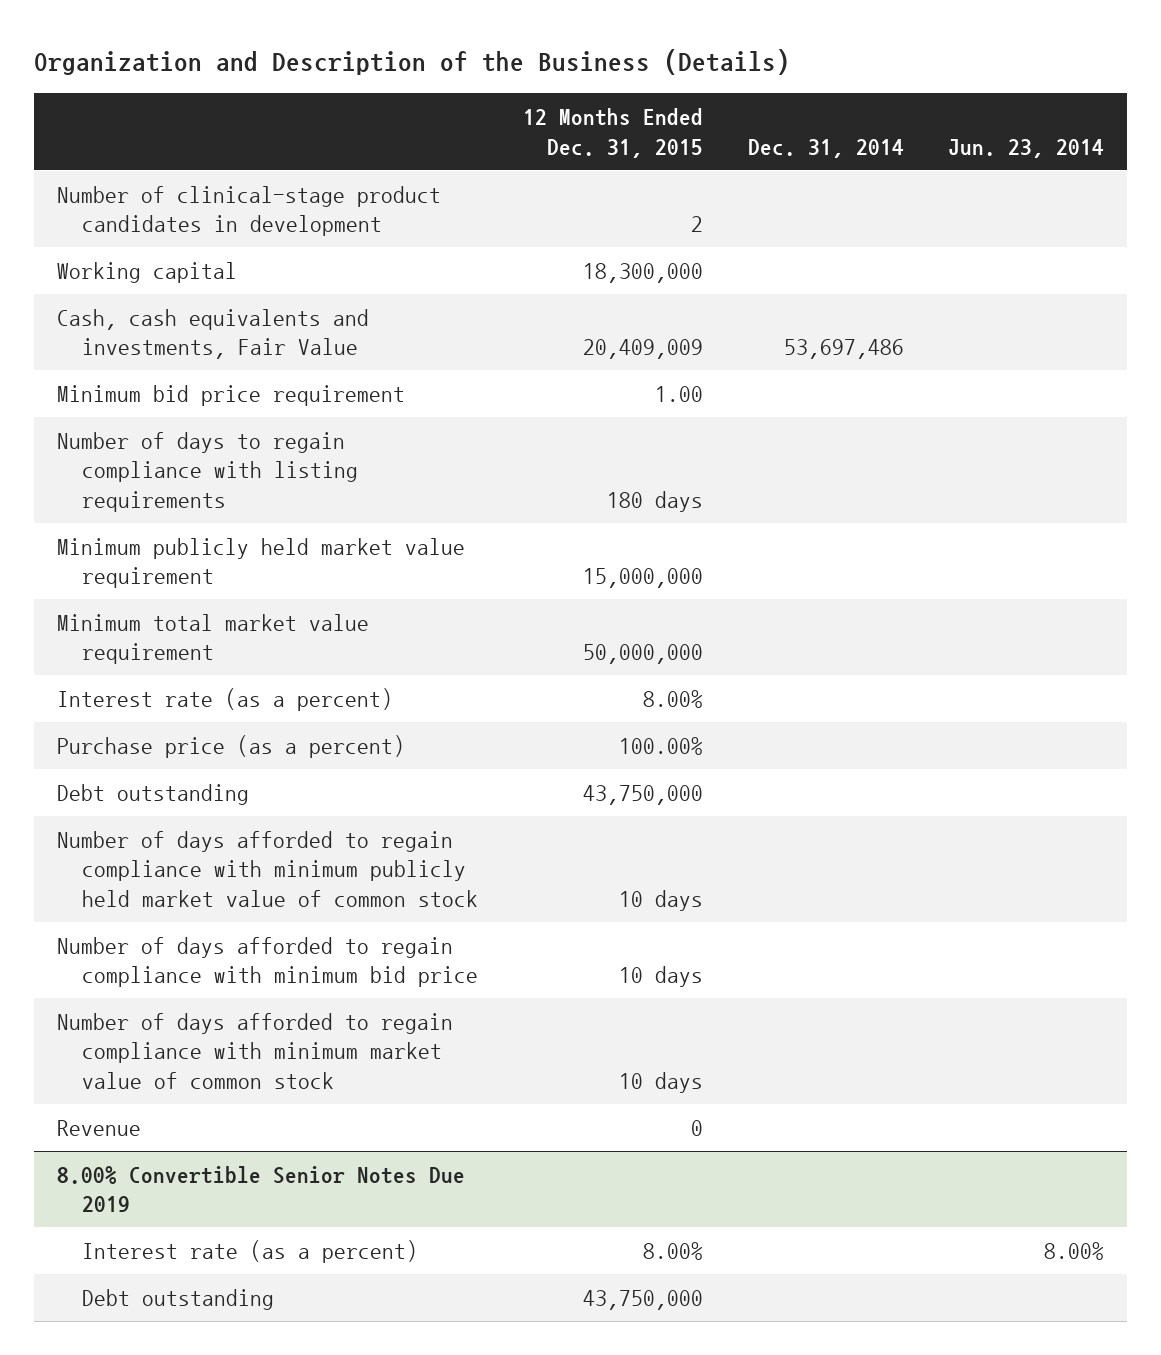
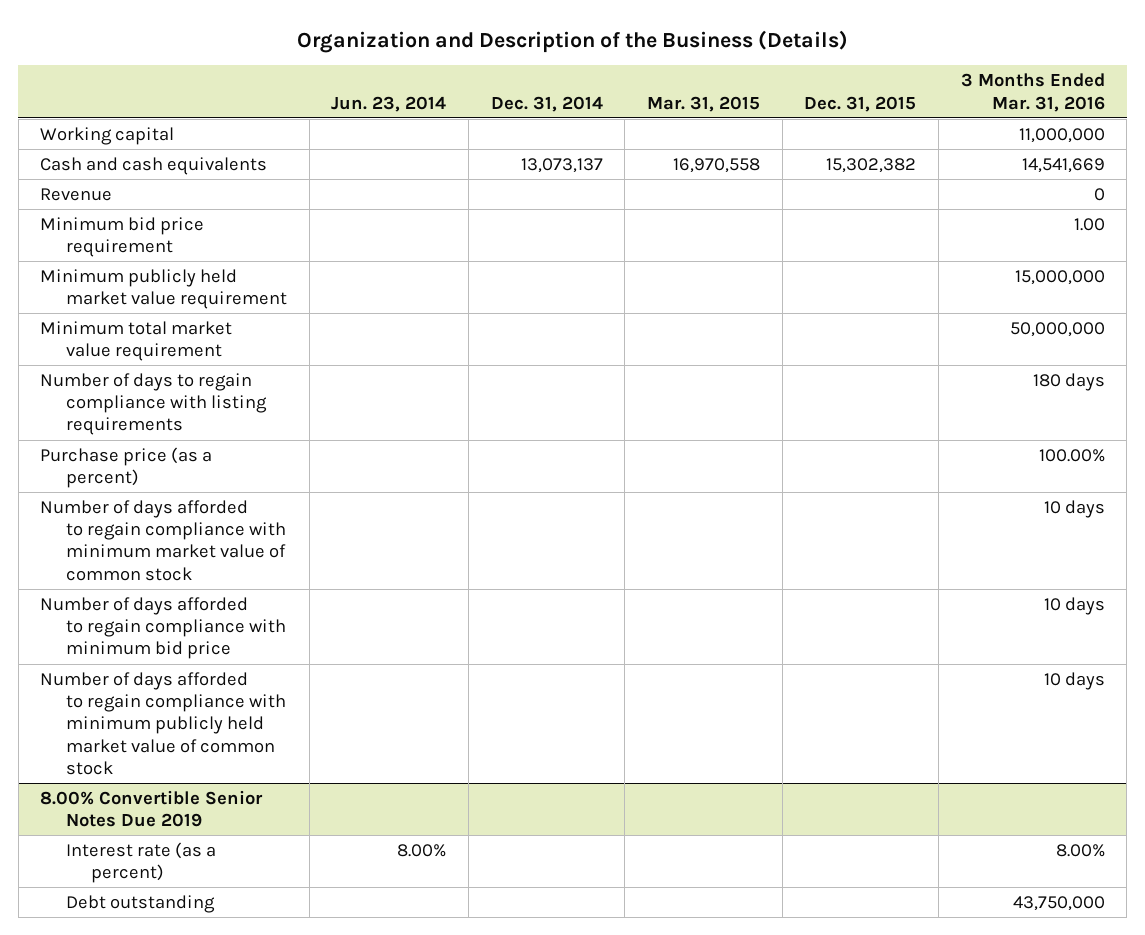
- | 12 Months Ended Dec. 31, 2015 | Dec. 31, 2014 | Jun. 23, 2014
+ | Jun. 23, 2014 | Dec. 31, 2014 | Mar. 31, 2015 | Dec. 31, 2015 | 3 Months Ended Mar. 31, 2016
- Number of clinical-stage product candidates in development | 2 | |
- Cash, cash equivalents and investments, Fair Value | 20,409,009 | 53,697,486 |
+ Cash and cash equivalents | | 13,073,137 | 16,970,558 | 15,302,382 | 14,541,669
moved up: Revenue | | | | | 0
- Interest rate (as a percent) | 8.00% | |
moved down: Number of days to regain compliance with listing requirements | | | | | 180 days
- Debt outstanding | 43,750,000 | |
moved down: Number of days afforded to regain compliance with minimum bid price | | | | | 10 days
moved down: Number of days afforded to regain compliance with minimum publicly held market value of common stock | | | | | 10 days

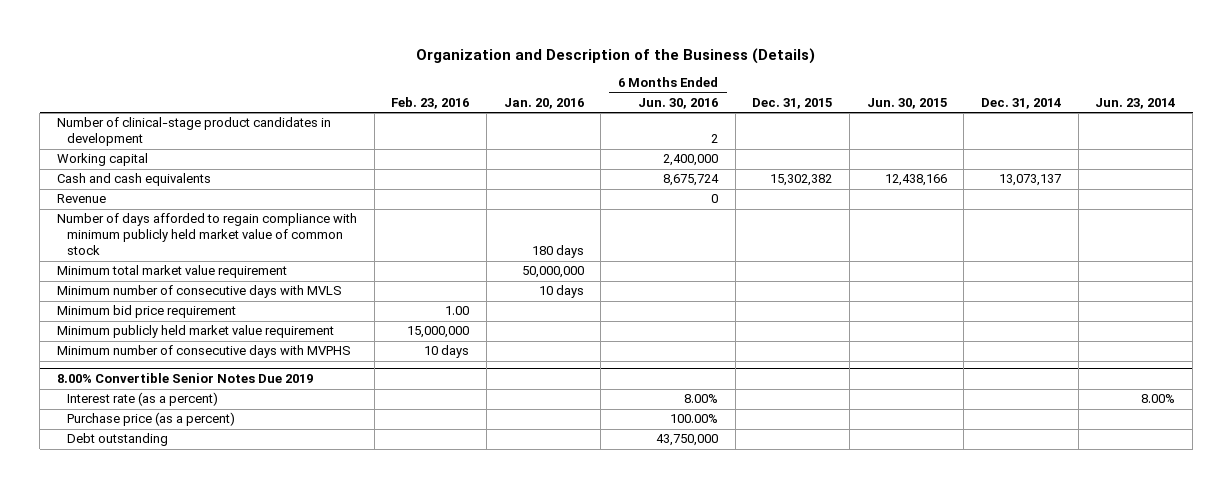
- | Jun. 23, 2014 | Dec. 31, 2014 | Mar. 31, 2015 | Dec. 31, 2015 | 3 Months Ended Mar. 31, 2016
+ | Feb. 23, 2016 | Jan. 20, 2016 | 6 Months Ended Jun. 30, 2016 | Dec. 31, 2015 | Jun. 30, 2015 | Dec. 31, 2014 | Jun. 23, 2014
+ Number of clinical-stage product candidates in development | | | 2 | | | |
moved up: Number of days afforded to regain compliance with minimum publicly held market value of common stock | | 180 days | | | | |
moved up: Minimum total market value requirement | | 50,000,000 | | | | |
+ Minimum number of consecutive days with MVLS | | 10 days | | | | |
- Number of days to regain compliance with listing requirements | | | | | 180 days
- Purchase price (as a percent) | | | | | 100.00%
- Number of days afforded to regain compliance with minimum market value of common stock | | | | | 10 days
- Number of days afforded to regain compliance with minimum bid price | | | | | 10 days
+ Minimum number of consecutive days with MVPHS | 10 days | | | | | |
@ 8.00% Convertible Senior Notes Due 2019
+ Purchase price (as a percent) | | | 100.00% | | | |

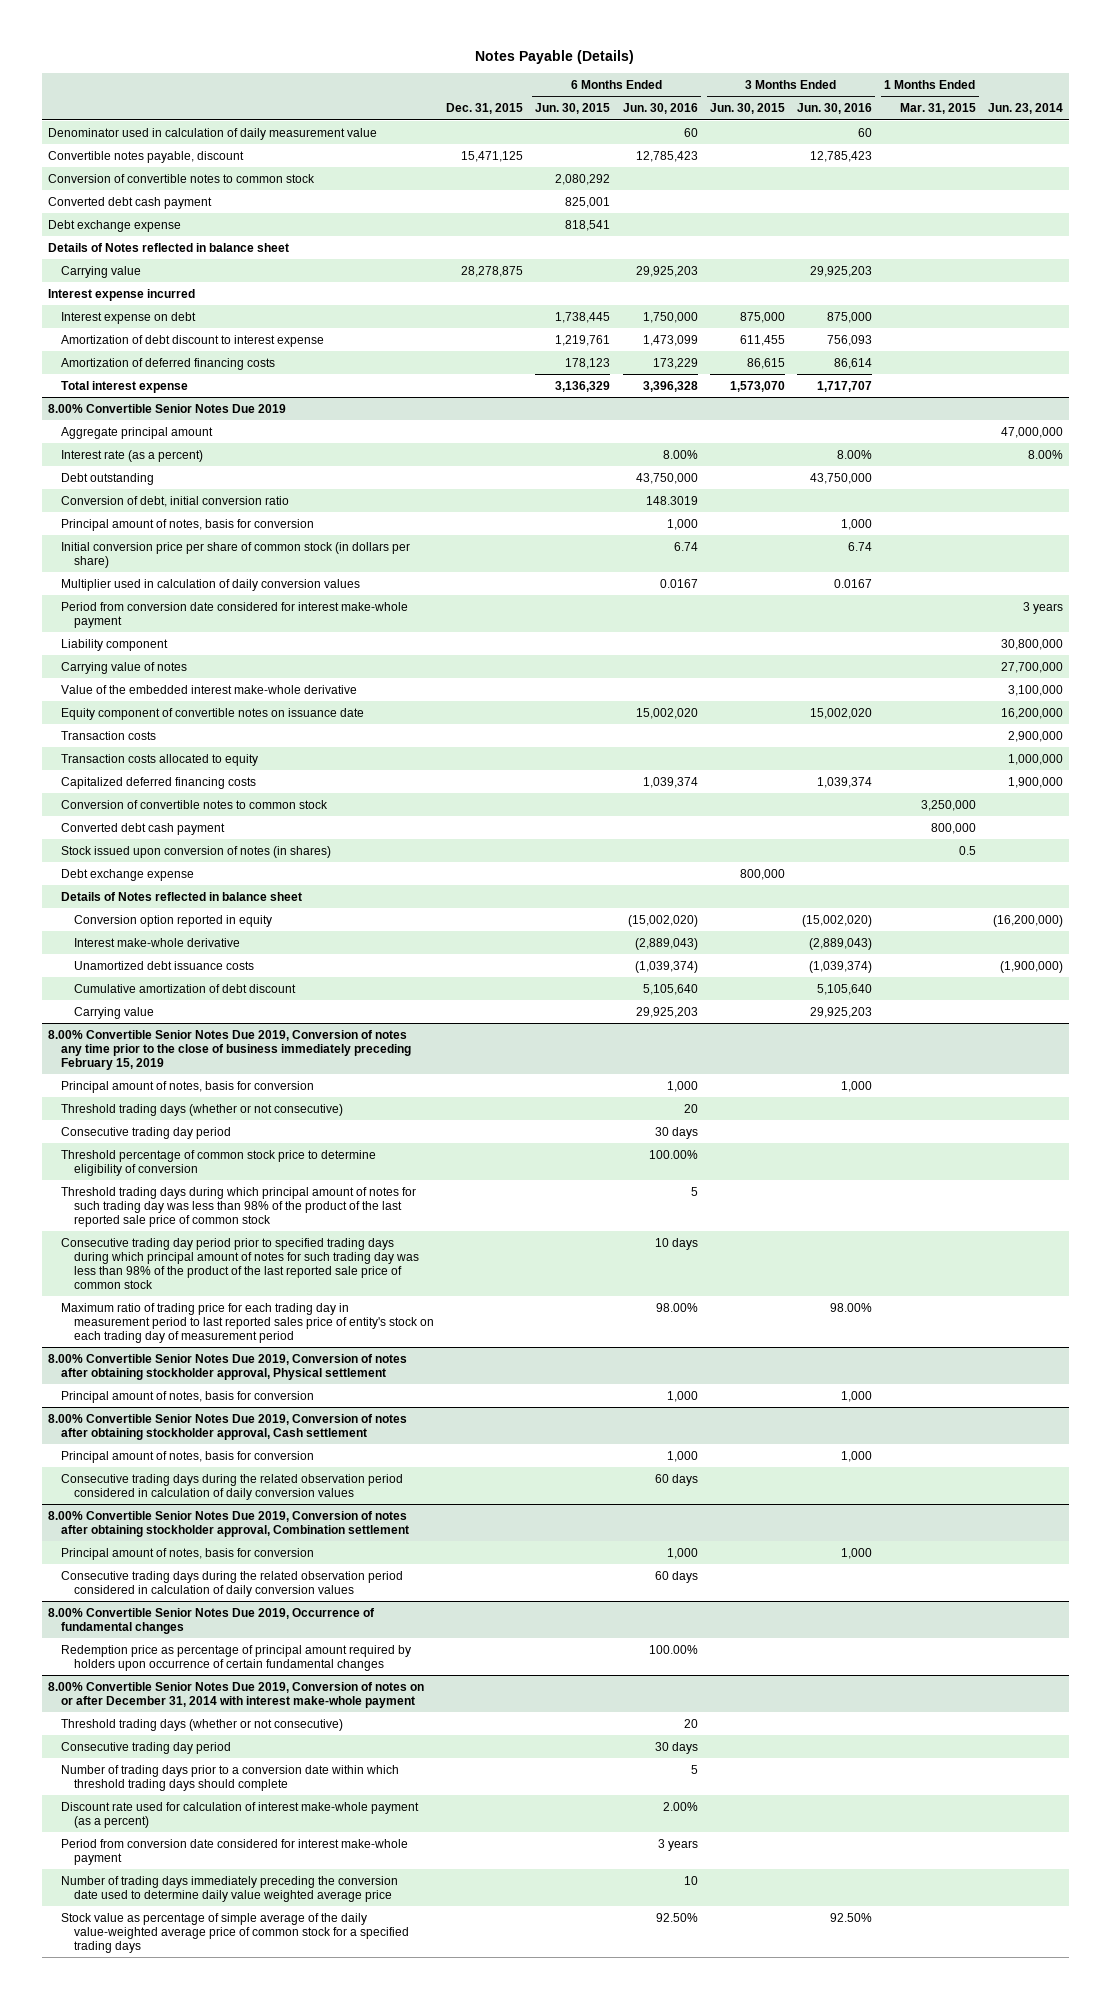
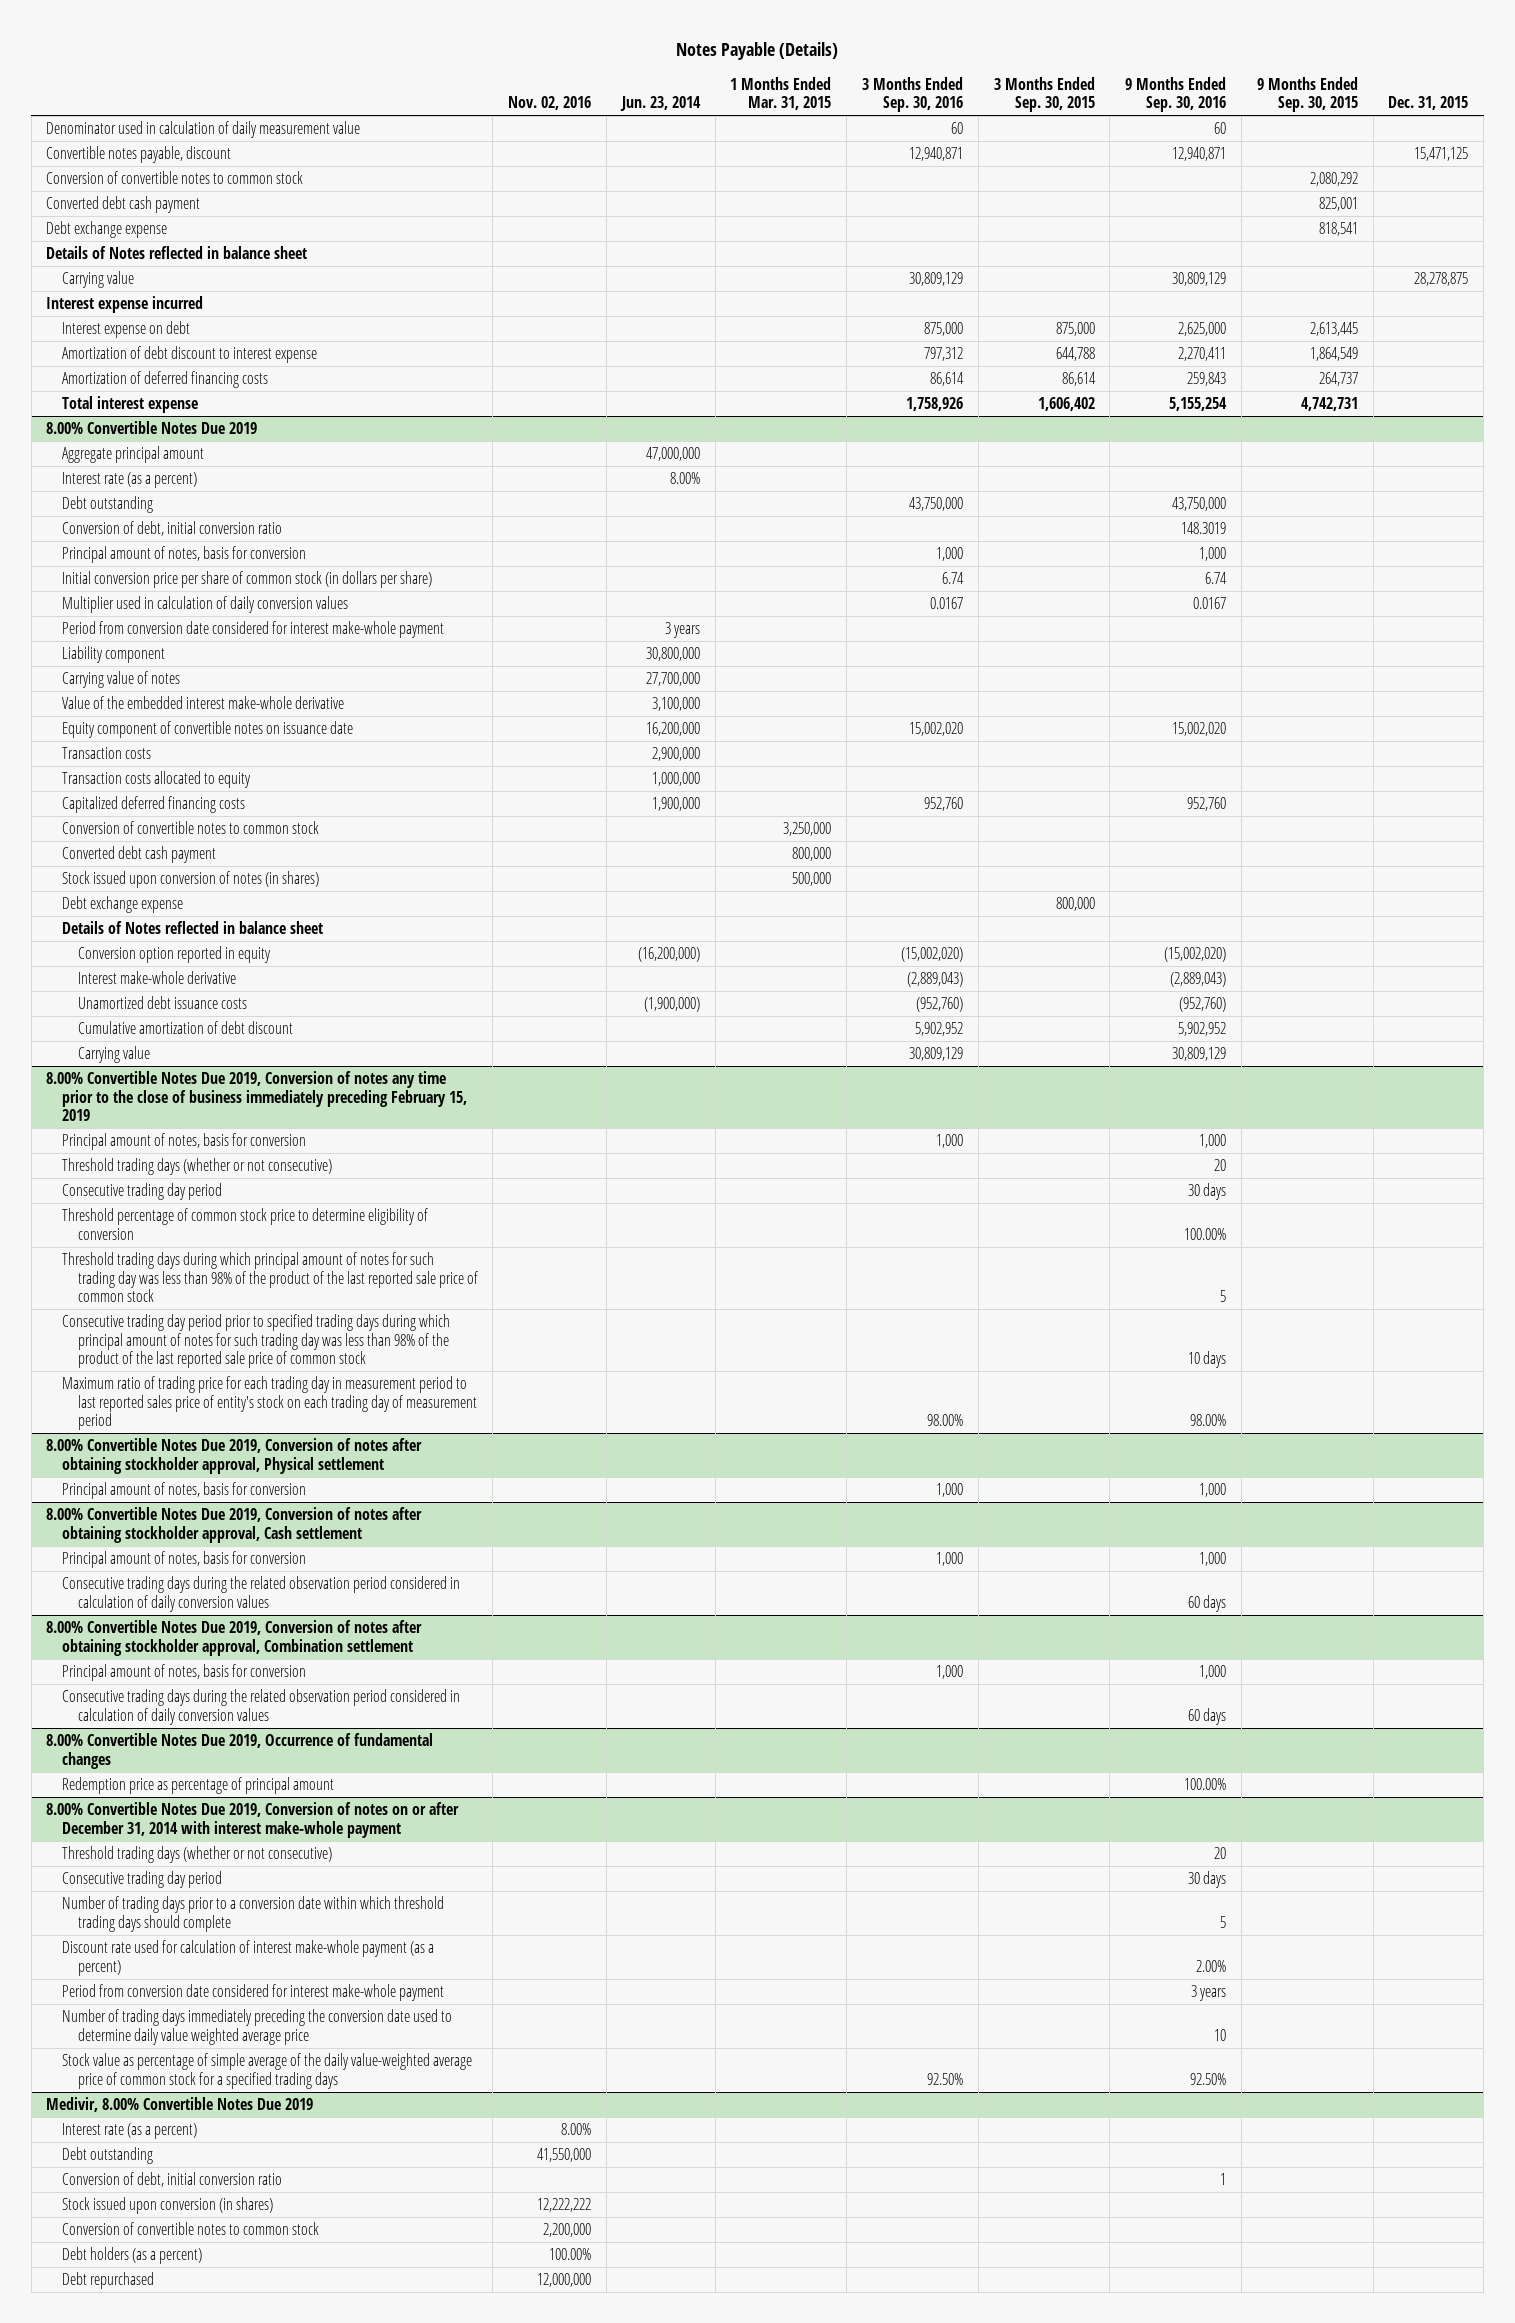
- | Dec. 31, 2015 | 6 Months Ended Jun. 30, 2015 | 6 Months Ended Jun. 30, 2016 | 3 Months Ended Jun. 30, 2015 | 3 Months Ended Jun. 30, 2016 | 1 Months Ended Mar. 31, 2015 | Jun. 23, 2014
+ | Nov. 02, 2016 | Jun. 23, 2014 | 1 Months Ended Mar. 31, 2015 | 3 Months Ended Sep. 30, 2016 | 3 Months Ended Sep. 30, 2015 | 9 Months Ended Sep. 30, 2016 | 9 Months Ended Sep. 30, 2015 | Dec. 31, 2015
- 8.00% Convertible Senior Notes Due 2019
+ 8.00% Convertible Notes Due 2019
- Stock issued upon conversion of notes (in shares) | | | | | | 0.5 |
+ Stock issued upon conversion of notes (in shares) | | | 500,000 | | | | |
- 8.00% Convertible Senior Notes Due 2019, Conversion of notes any time prior to the close of business immediately preceding February 15, 2019
+ 8.00% Convertible Notes Due 2019, Conversion of notes any time prior to the close of business immediately preceding February 15, 2019
- 8.00% Convertible Senior Notes Due 2019, Conversion of notes after obtaining stockholder approval, Physical settlement
+ 8.00% Convertible Notes Due 2019, Conversion of notes after obtaining stockholder approval, Physical settlement
- 8.00% Convertible Senior Notes Due 2019, Conversion of notes after obtaining stockholder approval, Cash settlement
+ 8.00% Convertible Notes Due 2019, Conversion of notes after obtaining stockholder approval, Cash settlement
- 8.00% Convertible Senior Notes Due 2019, Conversion of notes after obtaining stockholder approval, Combination settlement
+ 8.00% Convertible Notes Due 2019, Conversion of notes after obtaining stockholder approval, Combination settlement
- 8.00% Convertible Senior Notes Due 2019, Occurrence of fundamental changes
- Redemption price as percentage of principal amount required by holders upon occurrence of certain fundamental changes | | | 100.00% | | | |
- 8.00% Convertible Senior Notes Due 2019, Conversion of notes on or after December 31, 2014 with interest make-whole payment
+ 8.00% Convertible Notes Due 2019, Occurrence of fundamental changes
+ Redemption price as percentage of principal amount | | | | | | 100.00% | |
+ 8.00% Convertible Notes Due 2019, Conversion of notes on or after December 31, 2014 with interest make-whole payment
+ Medivir, 8.00% Convertible Notes Due 2019
+ Interest rate (as a percent) | 8.00% | | | | | | |
+ Debt outstanding | 41,550,000 | | | | | | |
+ Conversion of debt, initial conversion ratio | | | | | | 1 | |
+ Stock issued upon conversion (in shares) | 12,222,222 | | | | | | |
+ Conversion of convertible notes to common stock | 2,200,000 | | | | | | |
+ Debt holders (as a percent) | 100.00% | | | | | | |
+ Debt repurchased | 12,000,000 | | | | | | |

